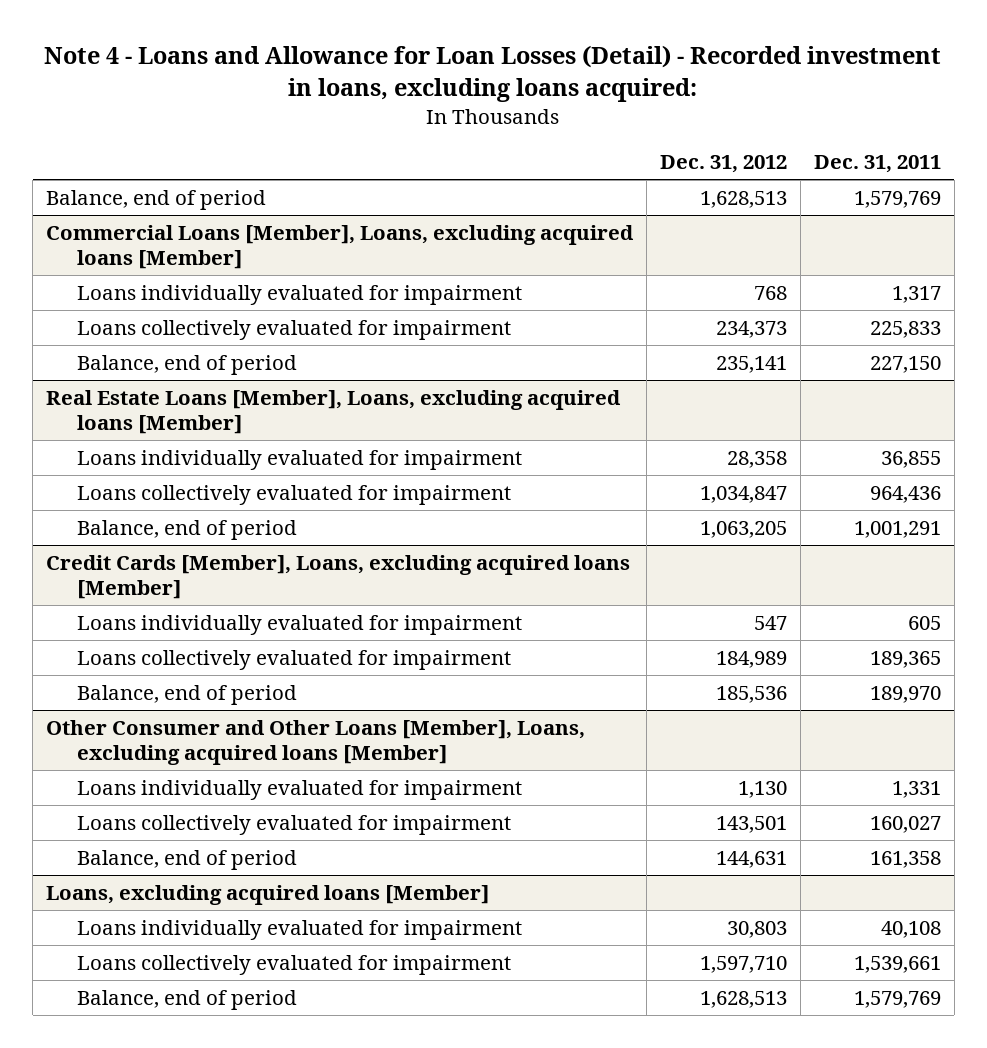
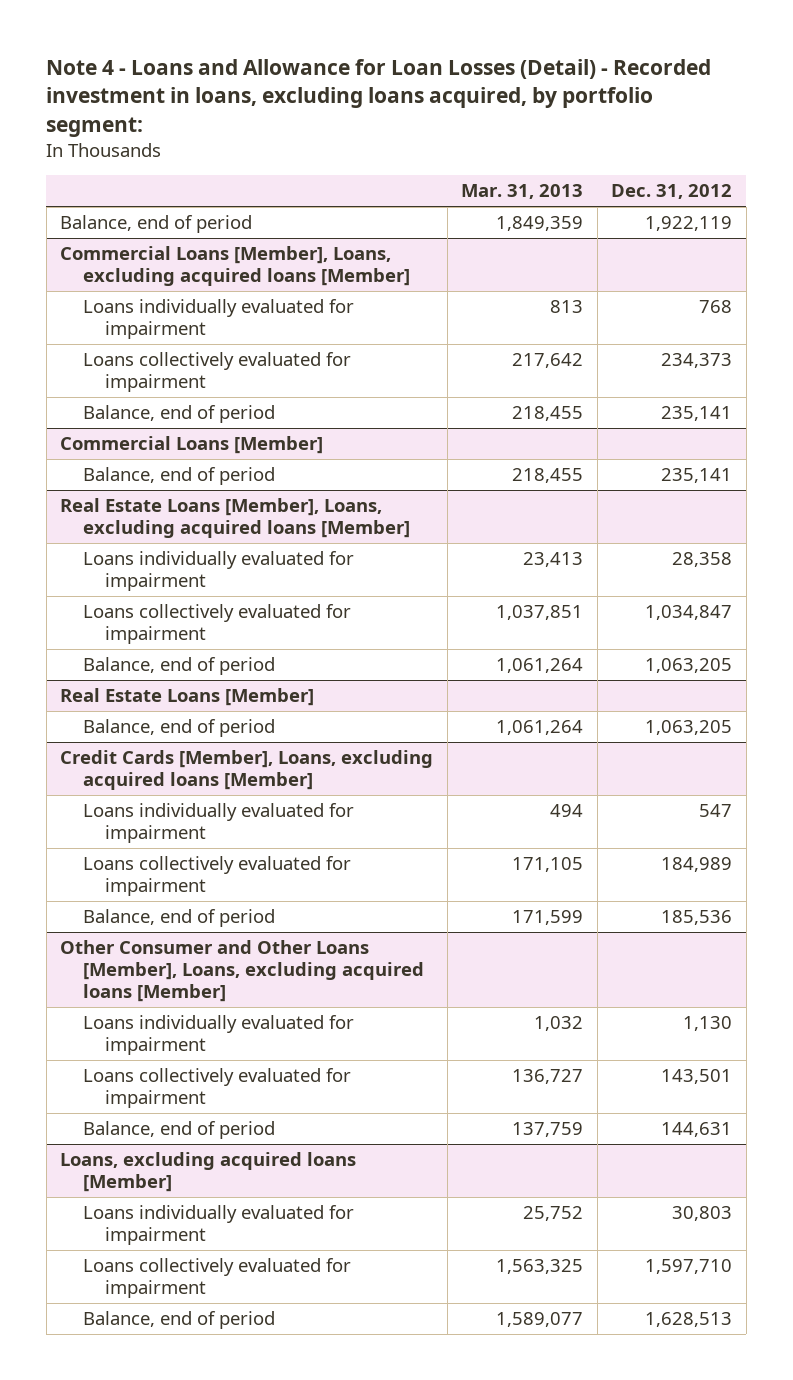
- Note 4 - Loans and Allowance for Loan Losses (Detail) - Recorded investment in loans, excluding loans acquired:
+ Note 4 - Loans and Allowance for Loan Losses (Detail) - Recorded investment in loans, excluding loans acquired, by portfolio segment:
- | Dec. 31, 2012 | Dec. 31, 2011
+ | Mar. 31, 2013 | Dec. 31, 2012
- Balance, end of period | 1,628,513 | 1,579,769
+ Balance, end of period | 1,849,359 | 1,922,119
+ Commercial Loans [Member]
+ Balance, end of period | 218,455 | 235,141
+ Real Estate Loans [Member]
+ Balance, end of period | 1,061,264 | 1,063,205

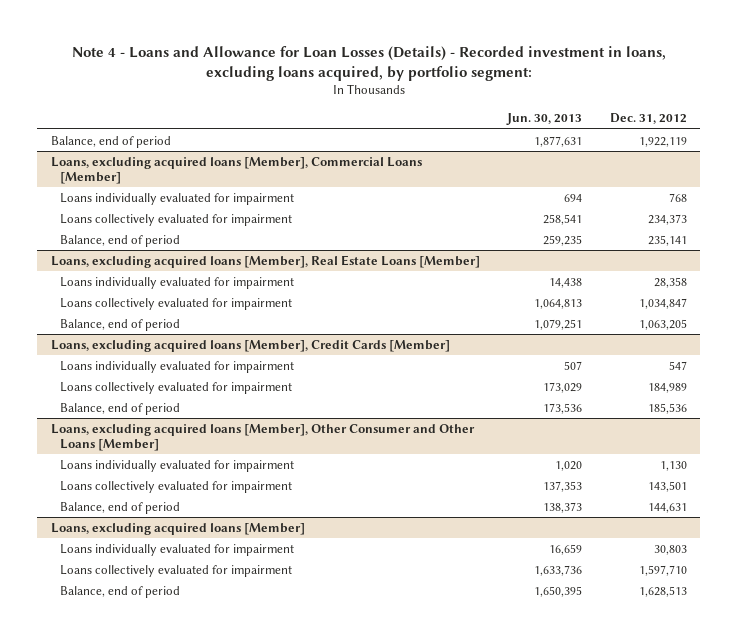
- Note 4 - Loans and Allowance for Loan Losses (Detail) - Recorded investment in loans, excluding loans acquired, by portfolio segment:
+ Note 4 - Loans and Allowance for Loan Losses (Details) - Recorded investment in loans, excluding loans acquired, by portfolio segment:
- | Mar. 31, 2013 | Dec. 31, 2012
+ | Jun. 30, 2013 | Dec. 31, 2012
- Commercial Loans [Member], Loans, excluding acquired loans [Member]
+ Loans, excluding acquired loans [Member], Commercial Loans [Member]
- Commercial Loans [Member]
- Balance, end of period | 218,455 | 235,141
- Real Estate Loans [Member], Loans, excluding acquired loans [Member]
+ Loans, excluding acquired loans [Member], Real Estate Loans [Member]
- Real Estate Loans [Member]
- Balance, end of period | 1,061,264 | 1,063,205
- Credit Cards [Member], Loans, excluding acquired loans [Member]
+ Loans, excluding acquired loans [Member], Credit Cards [Member]
- Other Consumer and Other Loans [Member], Loans, excluding acquired loans [Member]
+ Loans, excluding acquired loans [Member], Other Consumer and Other Loans [Member]

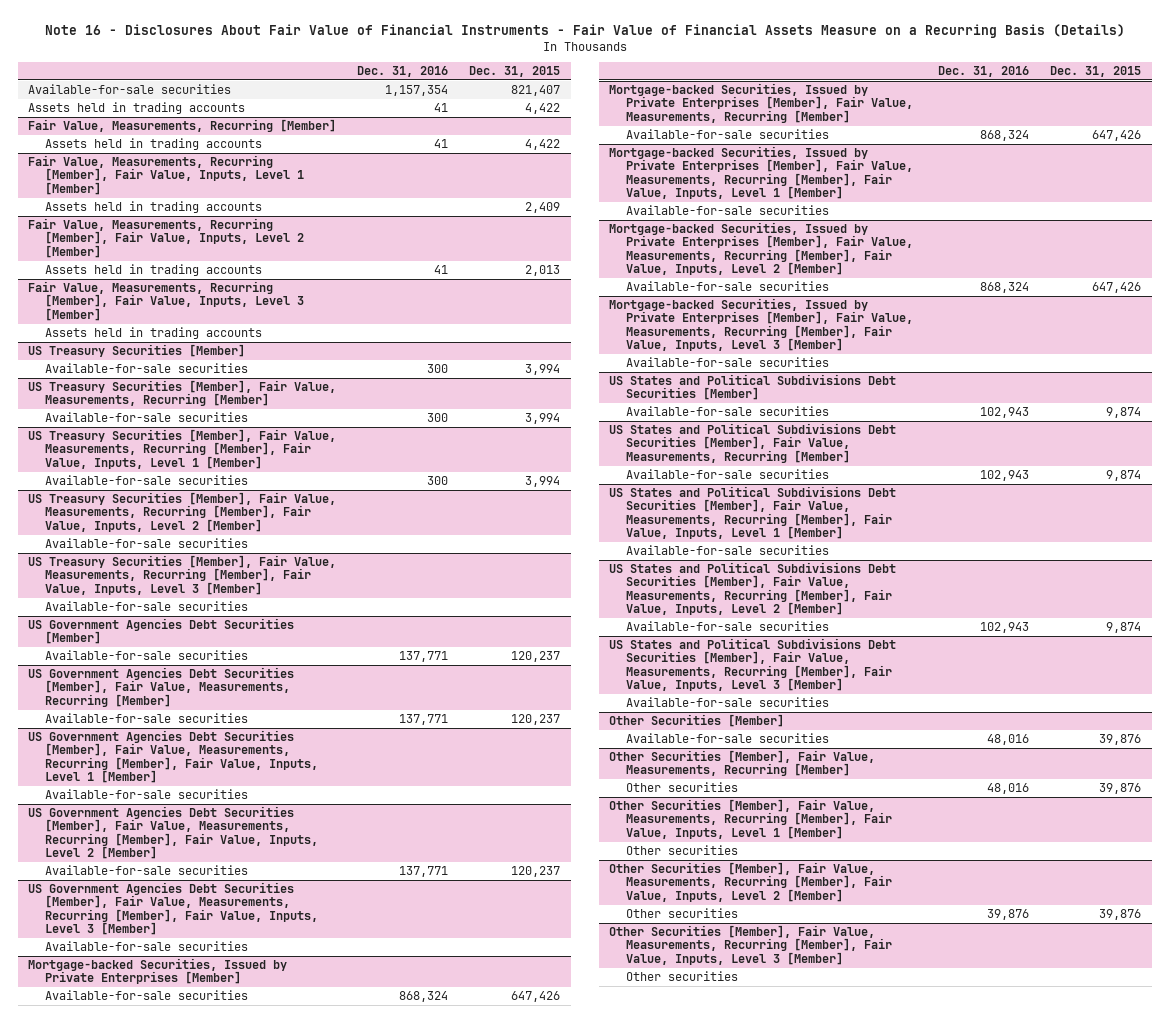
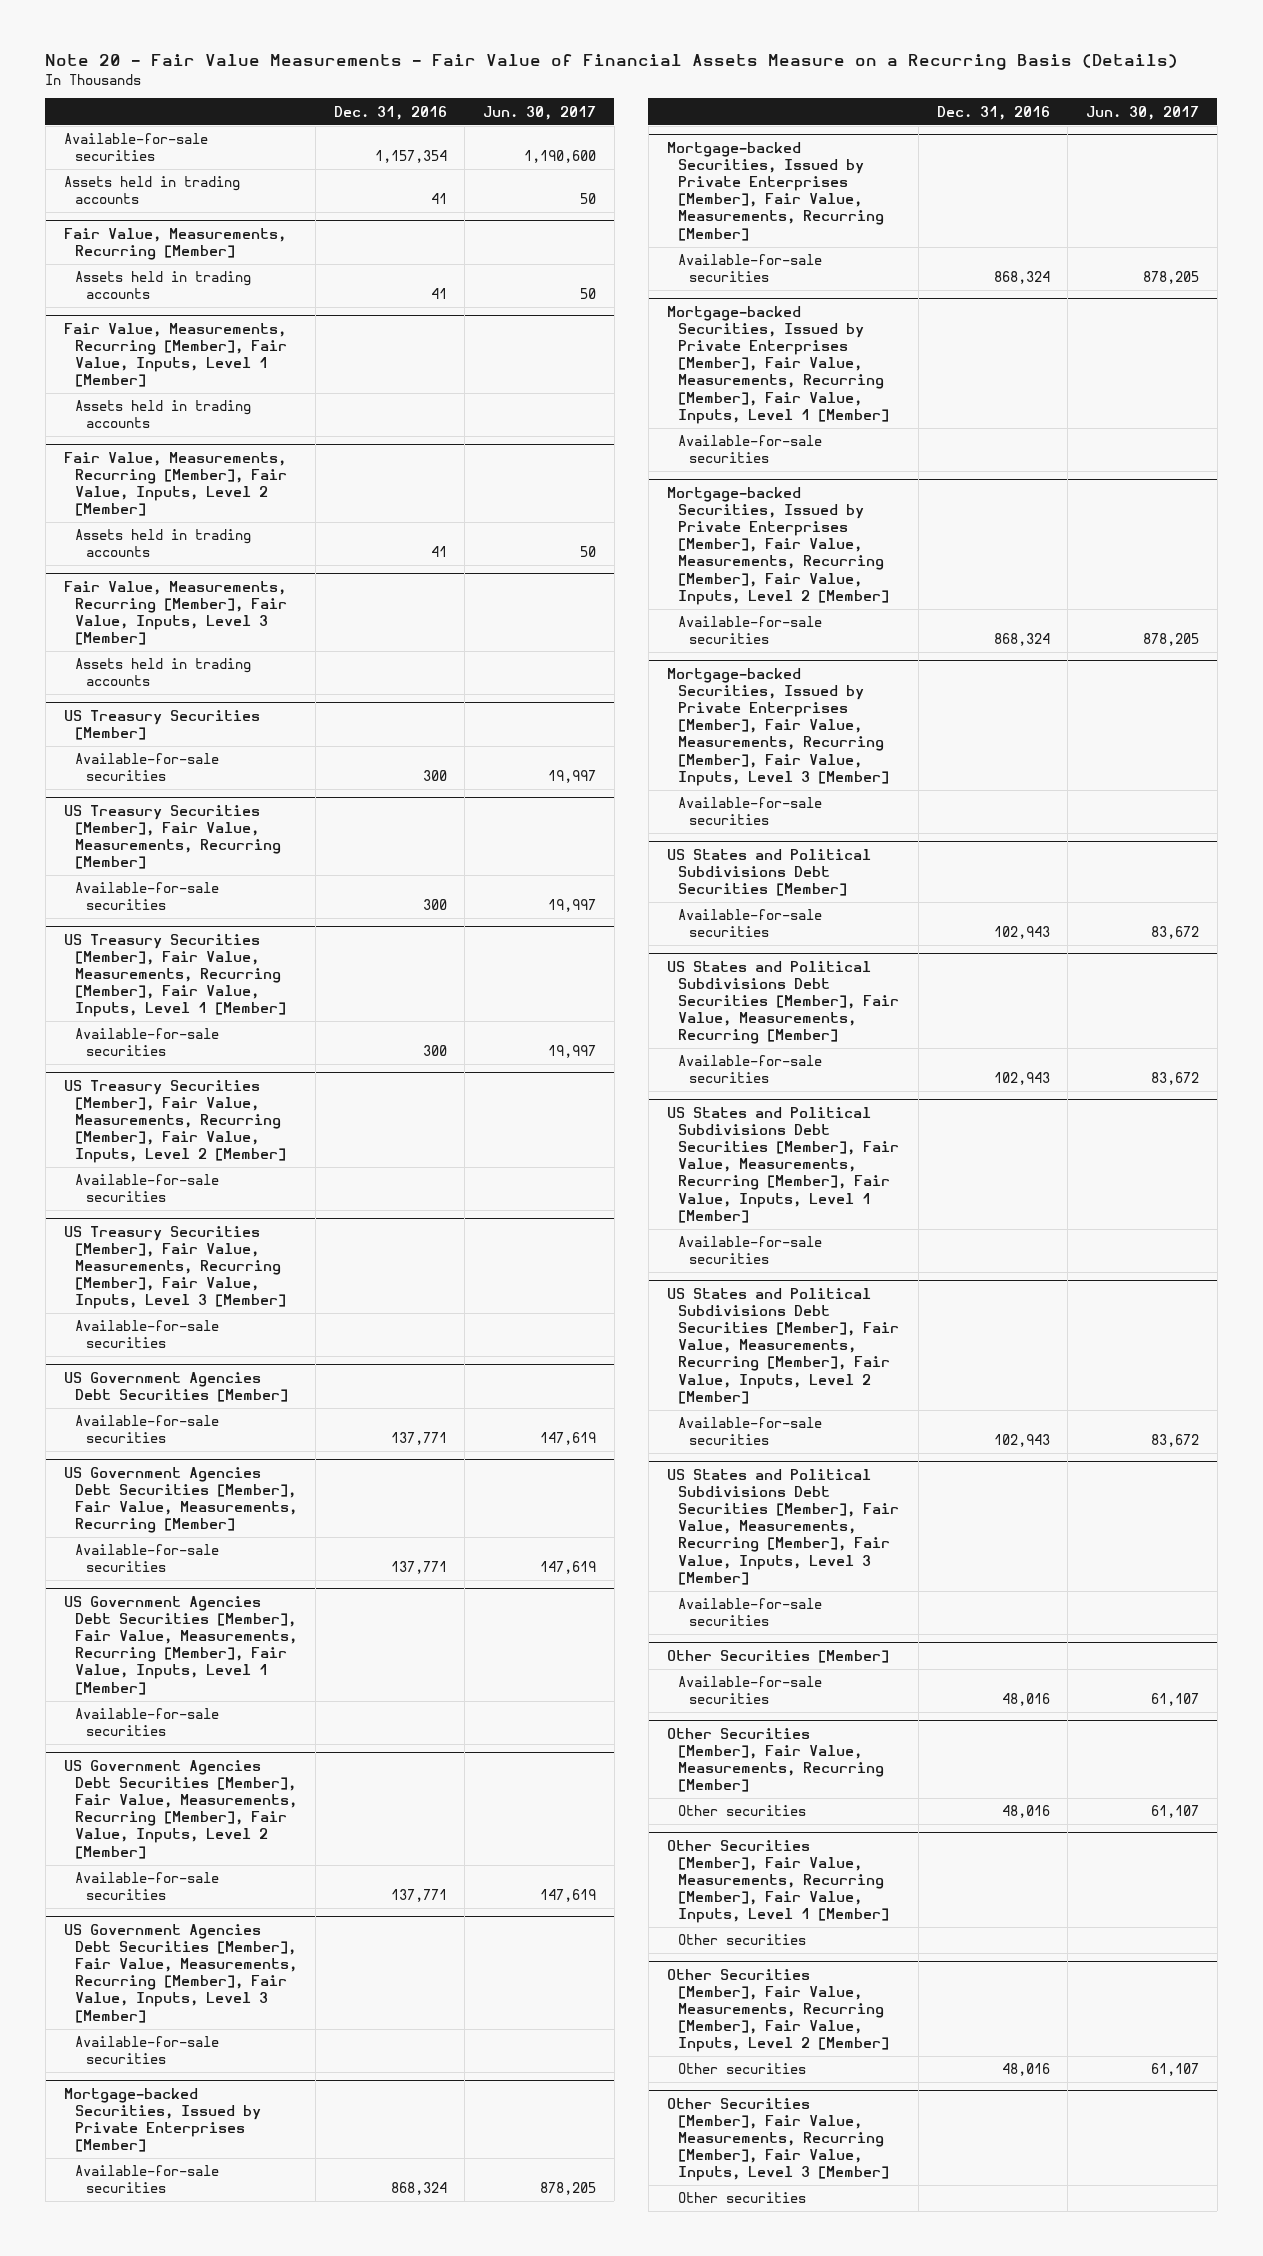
- Note 16 - Disclosures About Fair Value of Financial Instruments - Fair Value of Financial Assets Measure on a Recurring Basis (Details)
+ Note 20 - Fair Value Measurements - Fair Value of Financial Assets Measure on a Recurring Basis (Details)
- | Dec. 31, 2016 | Dec. 31, 2015
+ | Dec. 31, 2016 | Jun. 30, 2017
@ Other Securities [Member], Fair Value, Measurements, Recurring [Member], Fair Value, Inputs, Level 2 [Member]
- Other securities | 39,876 | 39,876
+ Other securities | 48,016 | 61,107

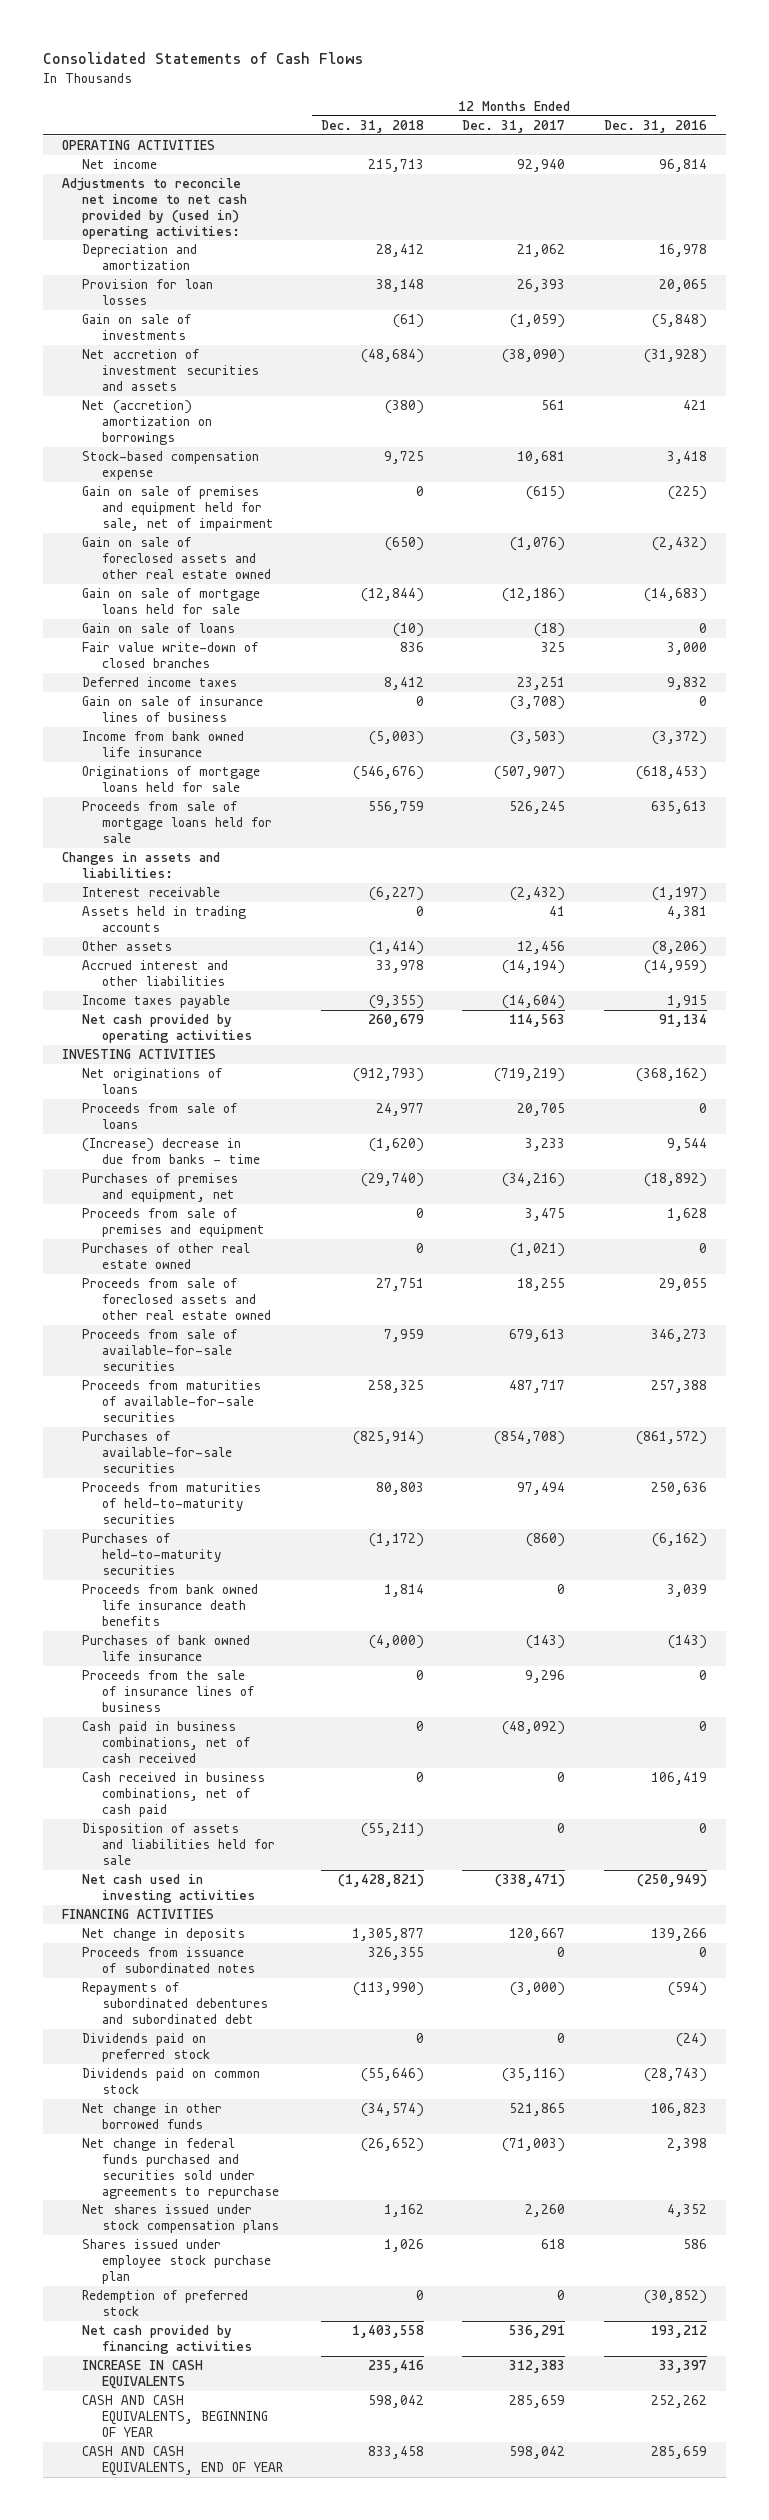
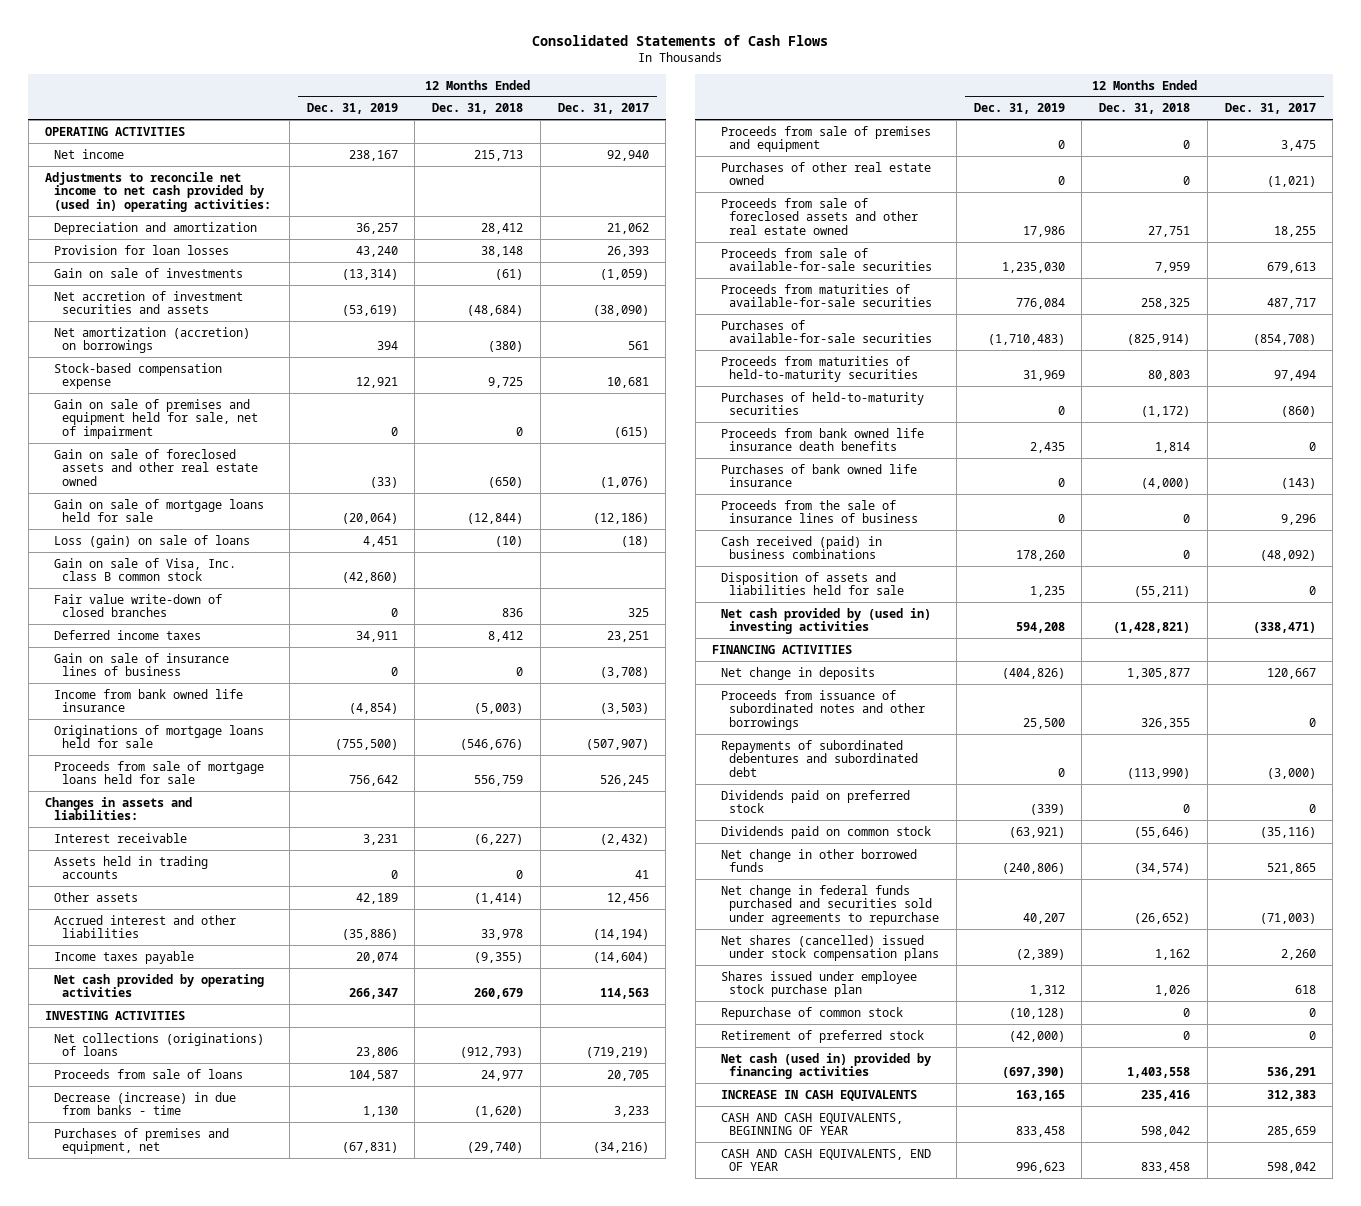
- | 12 Months Ended Dec. 31, 2018 | 12 Months Ended Dec. 31, 2017 | 12 Months Ended Dec. 31, 2016
+ | 12 Months Ended Dec. 31, 2019 | 12 Months Ended Dec. 31, 2018 | 12 Months Ended Dec. 31, 2017
- Net (accretion) amortization on borrowings | (380) | 561 | 421
+ Net amortization (accretion) on borrowings | 394 | (380) | 561
- Gain on sale of loans | (10) | (18) | 0
+ Loss (gain) on sale of loans | 4,451 | (10) | (18)
+ Gain on sale of Visa, Inc. class B common stock | (42,860) | |
- Net originations of loans | (912,793) | (719,219) | (368,162)
+ Net collections (originations) of loans | 23,806 | (912,793) | (719,219)
- (Increase) decrease in due from banks - time | (1,620) | 3,233 | 9,544
+ Decrease (increase) in due from banks - time | 1,130 | (1,620) | 3,233
- Cash paid in business combinations, net of cash received | 0 | (48,092) | 0
- Cash received in business combinations, net of cash paid | 0 | 0 | 106,419
+ Cash received (paid) in business combinations | 178,260 | 0 | (48,092)
- Net cash used in investing activities | (1,428,821) | (338,471) | (250,949)
+ Net cash provided by (used in) investing activities | 594,208 | (1,428,821) | (338,471)
- Proceeds from issuance of subordinated notes | 326,355 | 0 | 0
+ Proceeds from issuance of subordinated notes and other borrowings | 25,500 | 326,355 | 0
- Net shares issued under stock compensation plans | 1,162 | 2,260 | 4,352
+ Net shares (cancelled) issued under stock compensation plans | (2,389) | 1,162 | 2,260
- Redemption of preferred stock | 0 | 0 | (30,852)
- Net cash provided by financing activities | 1,403,558 | 536,291 | 193,212
+ Repurchase of common stock | (10,128) | 0 | 0
+ Retirement of preferred stock | (42,000) | 0 | 0
+ Net cash (used in) provided by financing activities | (697,390) | 1,403,558 | 536,291

